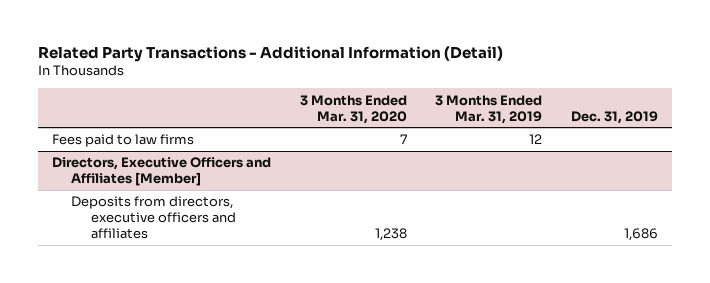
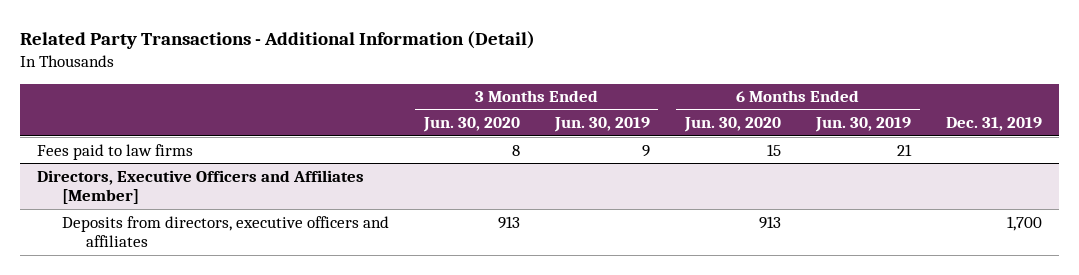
- | 3 Months Ended Mar. 31, 2020 | 3 Months Ended Mar. 31, 2019 | Dec. 31, 2019
+ | 3 Months Ended Jun. 30, 2020 | 3 Months Ended Jun. 30, 2019 | 6 Months Ended Jun. 30, 2020 | 6 Months Ended Jun. 30, 2019 | Dec. 31, 2019
@ Directors, Executive Officers and Affiliates [Member]
- Deposits from directors, executive officers and affiliates | 1,238 | | 1,686
+ Deposits from directors, executive officers and affiliates | 913 | | 913 | | 1,700

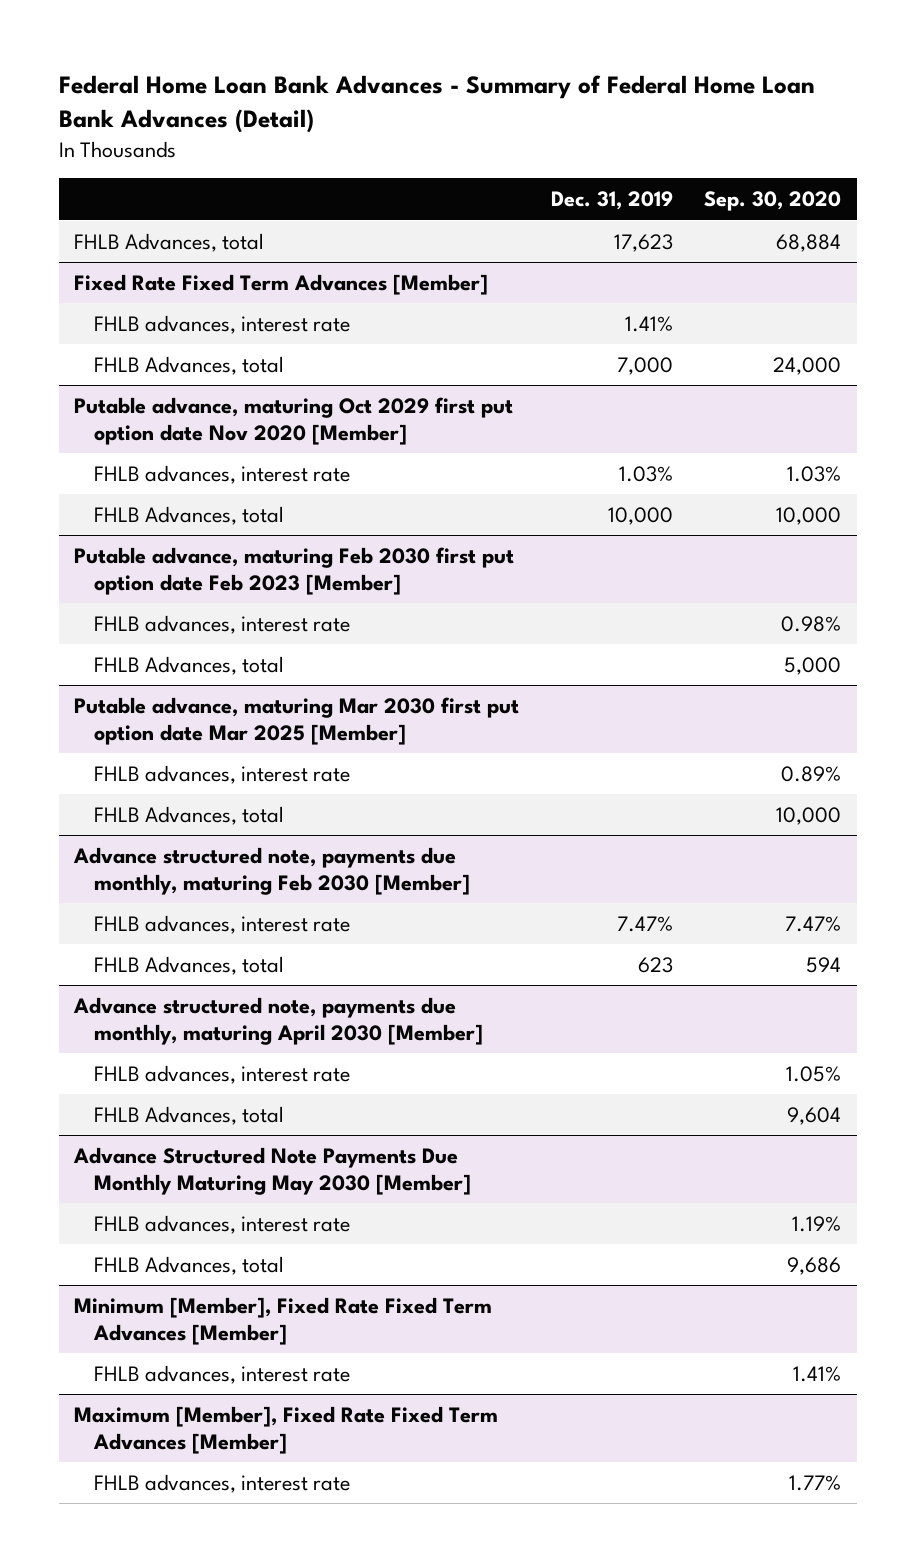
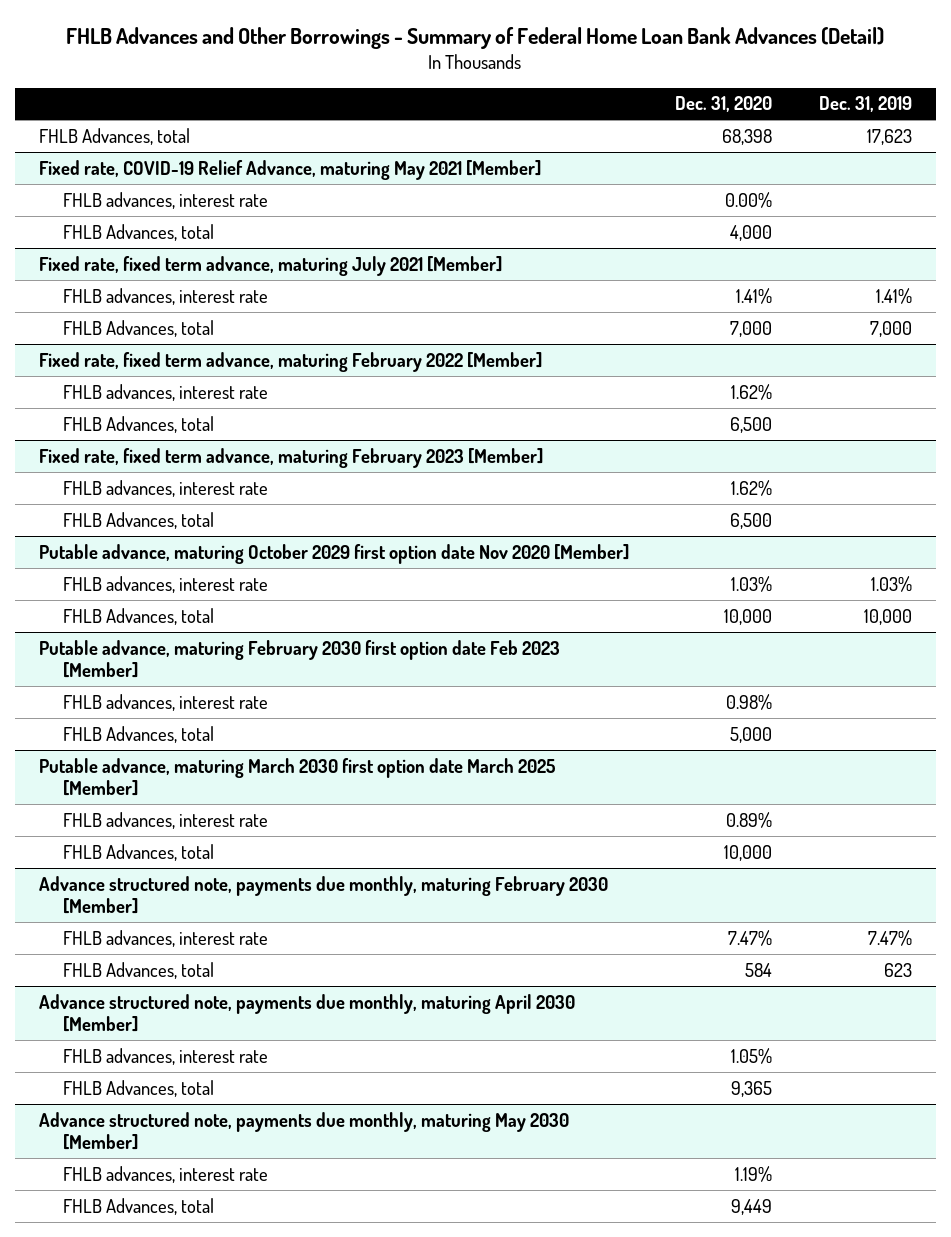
- Federal Home Loan Bank Advances - Summary of Federal Home Loan Bank Advances (Detail)
+ FHLB Advances and Other Borrowings - Summary of Federal Home Loan Bank Advances (Detail)
- | Dec. 31, 2019 | Sep. 30, 2020
+ | Dec. 31, 2020 | Dec. 31, 2019
- Fixed Rate Fixed Term Advances [Member]
+ Fixed rate, COVID-19 Relief Advance, maturing May 2021 [Member]
+ FHLB advances, interest rate | 0.00% |
+ FHLB Advances, total | 4,000 |
+ Fixed rate, fixed term advance, maturing July 2021 [Member]
- Putable advance, maturing Oct 2029 first put option date Nov 2020 [Member]
+ Fixed rate, fixed term advance, maturing February 2022 [Member]
+ FHLB advances, interest rate | 1.62% |
+ FHLB Advances, total | 6,500 |
+ Fixed rate, fixed term advance, maturing February 2023 [Member]
+ FHLB advances, interest rate | 1.62% |
+ FHLB Advances, total | 6,500 |
+ Putable advance, maturing October 2029 first option date Nov 2020 [Member]
- Putable advance, maturing Feb 2030 first put option date Feb 2023 [Member]
+ Putable advance, maturing February 2030 first option date Feb 2023 [Member]
- Putable advance, maturing Mar 2030 first put option date Mar 2025 [Member]
+ Putable advance, maturing March 2030 first option date March 2025 [Member]
- Advance structured note, payments due monthly, maturing Feb 2030 [Member]
+ Advance structured note, payments due monthly, maturing February 2030 [Member]
- Advance Structured Note Payments Due Monthly Maturing May 2030 [Member]
+ Advance structured note, payments due monthly, maturing May 2030 [Member]
- Minimum [Member], Fixed Rate Fixed Term Advances [Member]
- FHLB advances, interest rate | | 1.41%
- Maximum [Member], Fixed Rate Fixed Term Advances [Member]
- FHLB advances, interest rate | | 1.77%

